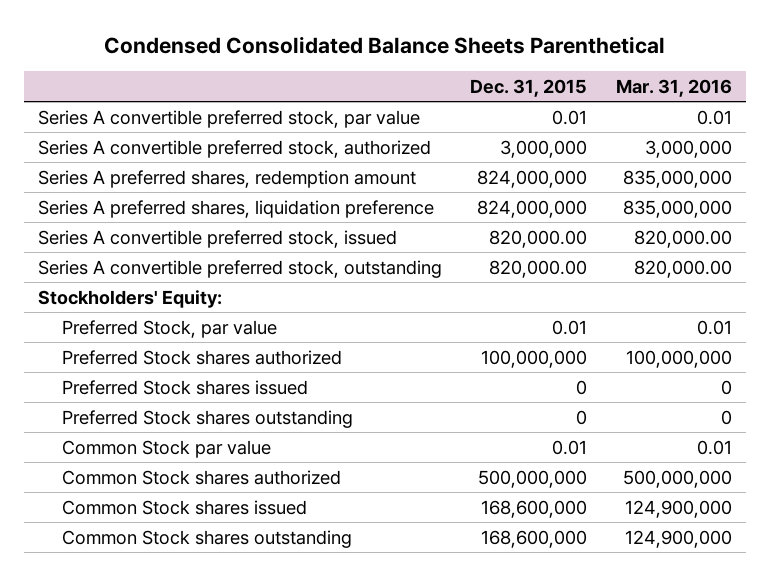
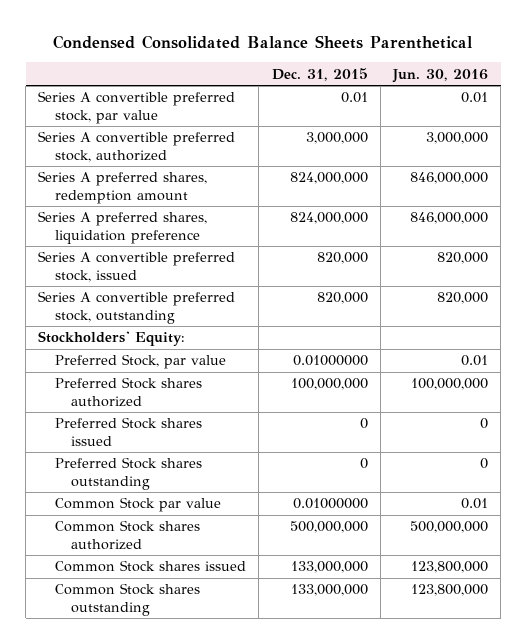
- | Dec. 31, 2015 | Mar. 31, 2016
+ | Dec. 31, 2015 | Jun. 30, 2016
- Series A convertible preferred stock, issued | 820,000.00 | 820,000.00
- Series A convertible preferred stock, outstanding | 820,000.00 | 820,000.00
+ Series A convertible preferred stock, issued | 820,000 | 820,000
+ Series A convertible preferred stock, outstanding | 820,000 | 820,000
- Preferred Stock, par value | 0.01 | 0.01
+ Preferred Stock, par value | 0.01000000 | 0.01
- Common Stock par value | 0.01 | 0.01
+ Common Stock par value | 0.01000000 | 0.01
- Common Stock shares issued | 168,600,000 | 124,900,000
- Common Stock shares outstanding | 168,600,000 | 124,900,000
+ Common Stock shares issued | 133,000,000 | 123,800,000
+ Common Stock shares outstanding | 133,000,000 | 123,800,000

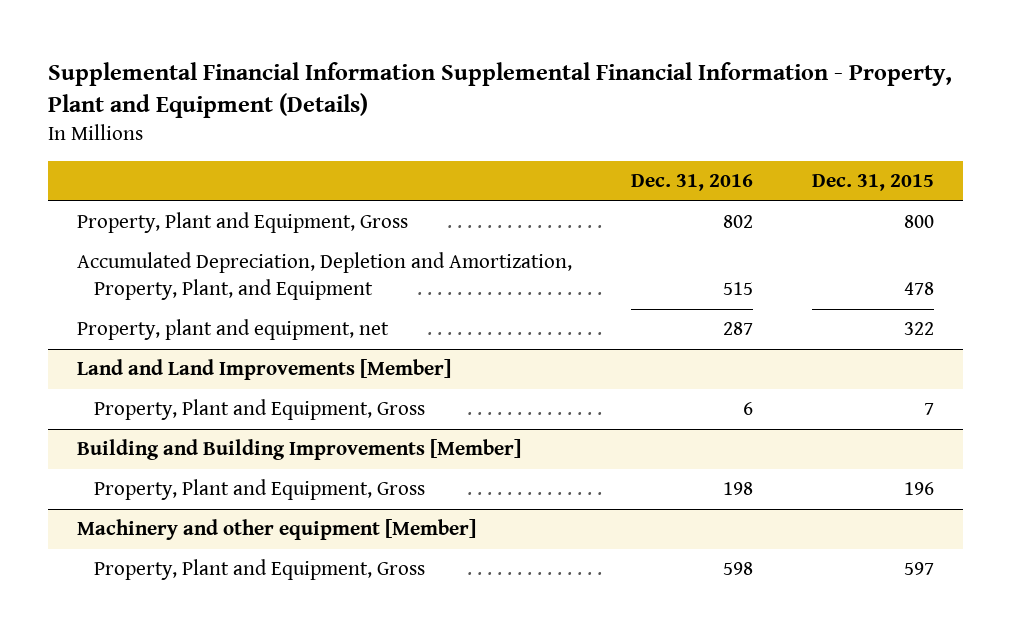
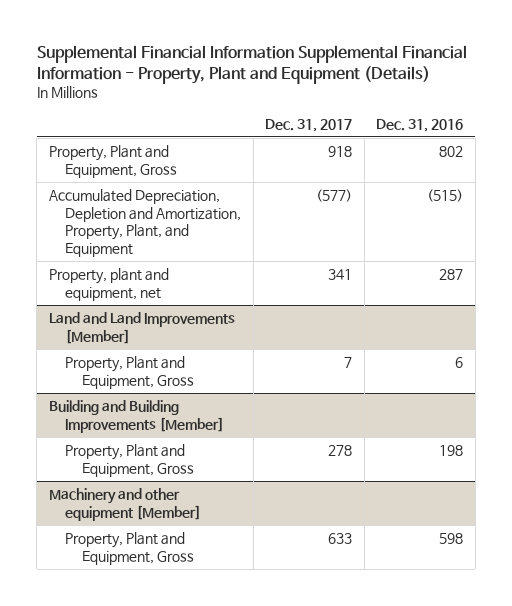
- | Dec. 31, 2016 | Dec. 31, 2015
+ | Dec. 31, 2017 | Dec. 31, 2016
- Accumulated Depreciation, Depletion and Amortization, Property, Plant, and Equipment | 515 | 478
+ Accumulated Depreciation, Depletion and Amortization, Property, Plant, and Equipment | (577) | (515)

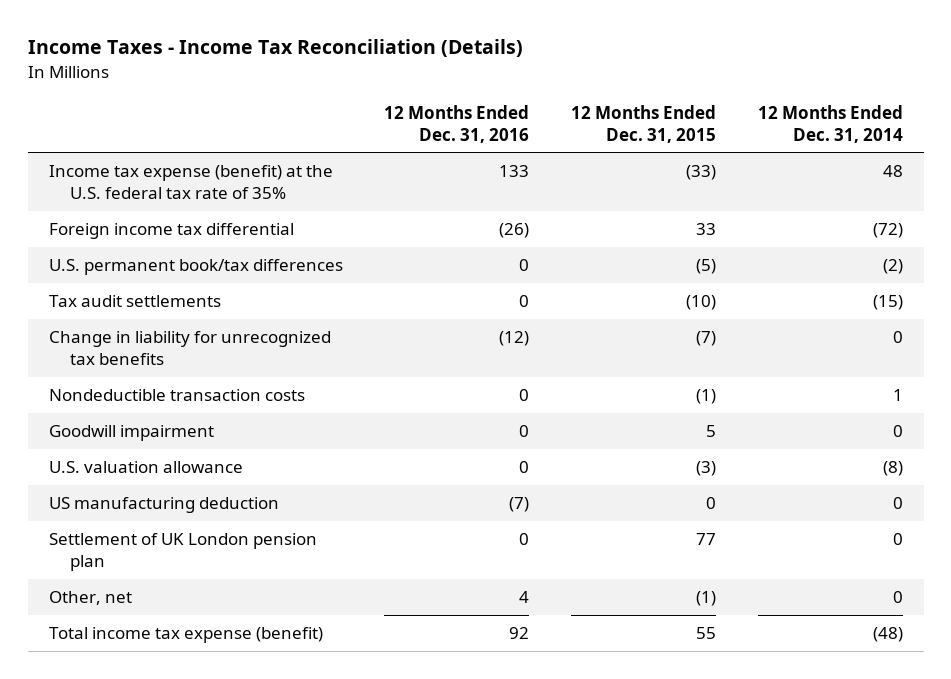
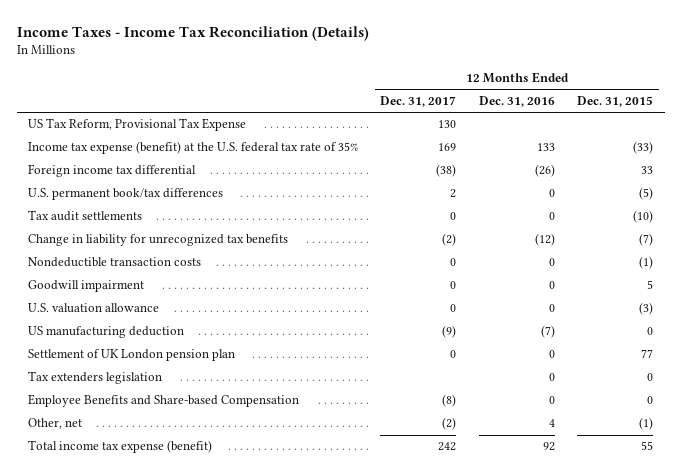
- | 12 Months Ended Dec. 31, 2016 | 12 Months Ended Dec. 31, 2015 | 12 Months Ended Dec. 31, 2014
+ | 12 Months Ended Dec. 31, 2017 | 12 Months Ended Dec. 31, 2016 | 12 Months Ended Dec. 31, 2015
+ US Tax Reform, Provisional Tax Expense | 130 | |
+ Tax extenders legislation | | 0 | 0
+ Employee Benefits and Share-based Compensation | (8) | 0 | 0

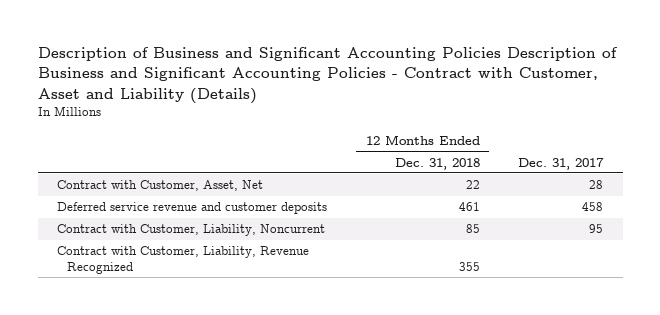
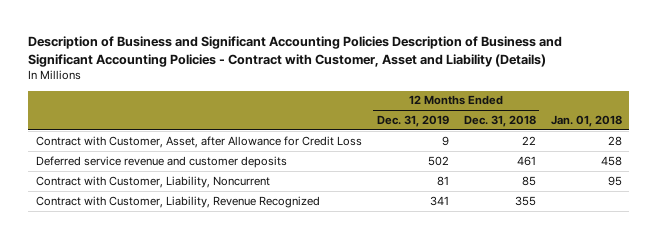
- | 12 Months Ended Dec. 31, 2018 | Dec. 31, 2017
+ | 12 Months Ended Dec. 31, 2019 | 12 Months Ended Dec. 31, 2018 | Jan. 01, 2018
- Contract with Customer, Asset, Net | 22 | 28
+ Contract with Customer, Asset, after Allowance for Credit Loss | 9 | 22 | 28

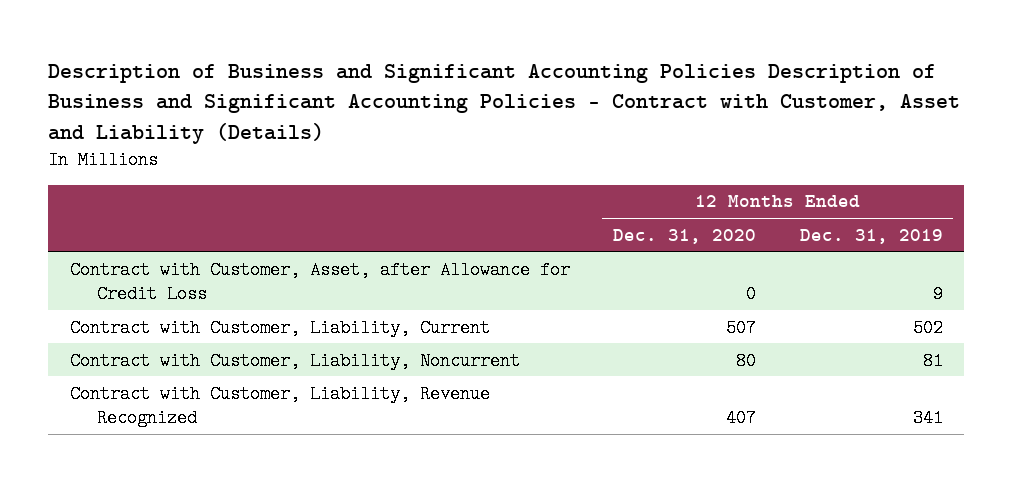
- | 12 Months Ended Dec. 31, 2019 | 12 Months Ended Dec. 31, 2018 | Jan. 01, 2018
+ | 12 Months Ended Dec. 31, 2020 | 12 Months Ended Dec. 31, 2019
- Deferred service revenue and customer deposits | 502 | 461 | 458
+ Contract with Customer, Liability, Current | 507 | 502

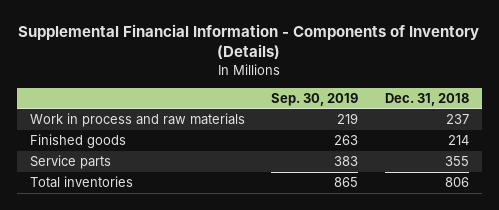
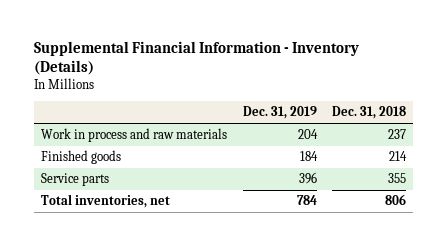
- Supplemental Financial Information - Components of Inventory (Details)
+ Supplemental Financial Information - Inventory (Details)
- | Sep. 30, 2019 | Dec. 31, 2018
+ | Dec. 31, 2019 | Dec. 31, 2018
- Total inventories | 865 | 806
+ Total inventories, net | 784 | 806

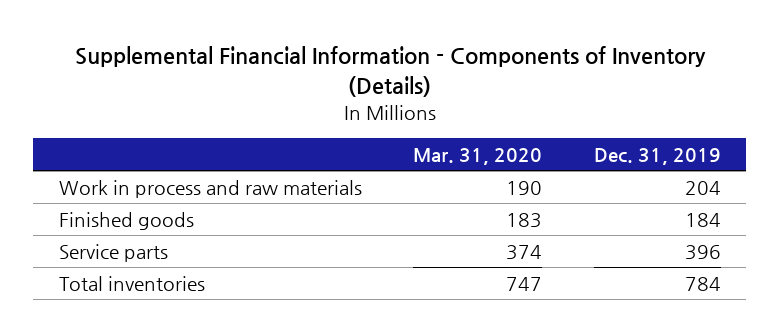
- Supplemental Financial Information - Inventory (Details)
+ Supplemental Financial Information - Components of Inventory (Details)
- | Dec. 31, 2019 | Dec. 31, 2018
+ | Mar. 31, 2020 | Dec. 31, 2019
- Total inventories, net | 784 | 806
+ Total inventories | 747 | 784

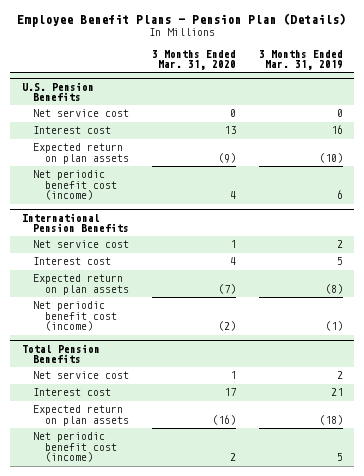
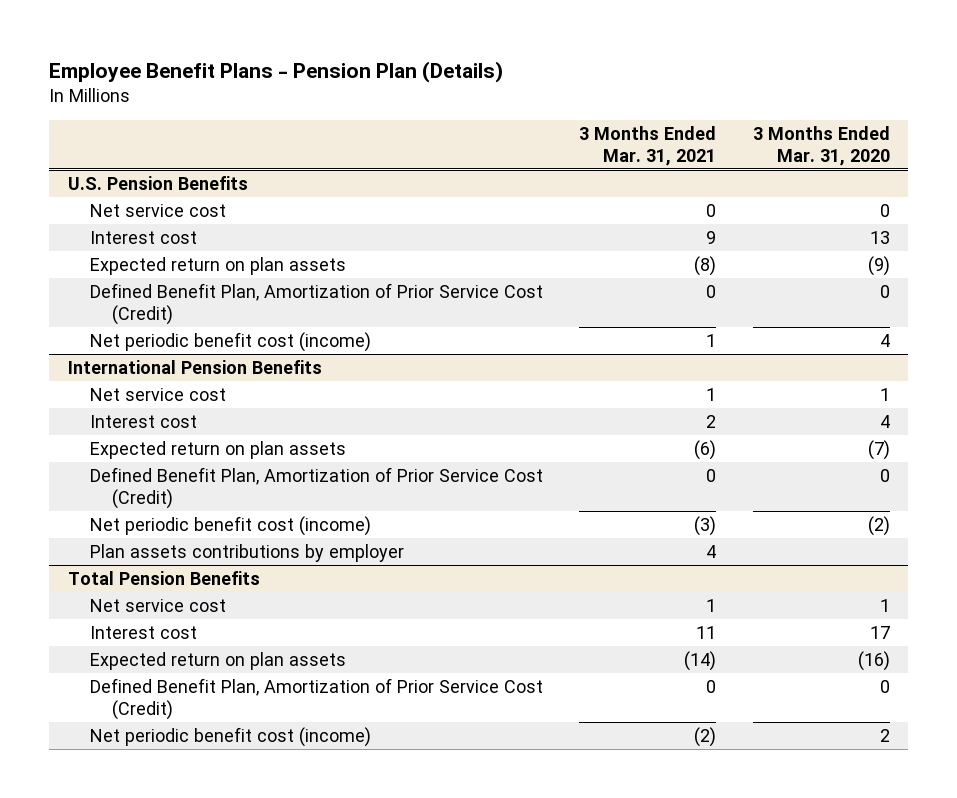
- | 3 Months Ended Mar. 31, 2020 | 3 Months Ended Mar. 31, 2019
+ | 3 Months Ended Mar. 31, 2021 | 3 Months Ended Mar. 31, 2020
@ U.S. Pension Benefits
+ Defined Benefit Plan, Amortization of Prior Service Cost (Credit) | 0 | 0
@ International Pension Benefits
+ Defined Benefit Plan, Amortization of Prior Service Cost (Credit) | 0 | 0
+ Plan assets contributions by employer | 4 |
@ Total Pension Benefits
+ Defined Benefit Plan, Amortization of Prior Service Cost (Credit) | 0 | 0

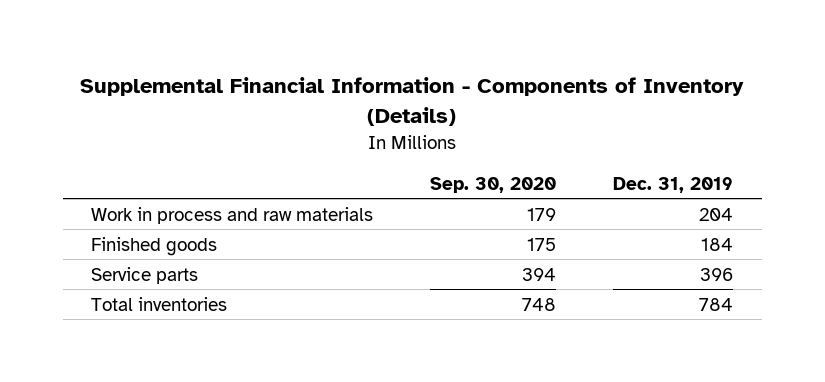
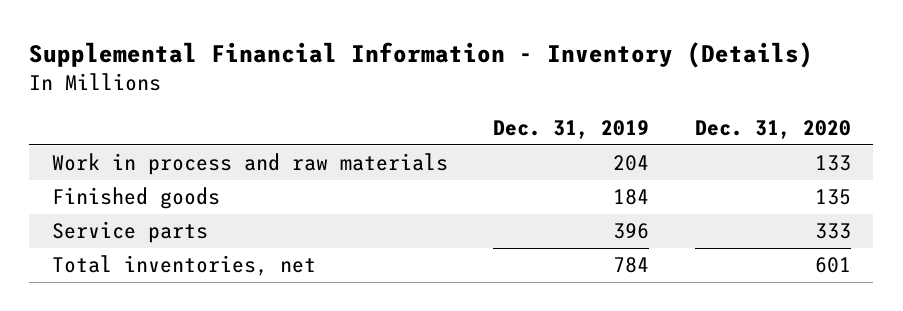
- Supplemental Financial Information - Components of Inventory (Details)
+ Supplemental Financial Information - Inventory (Details)
- | Sep. 30, 2020 | Dec. 31, 2019
+ | Dec. 31, 2019 | Dec. 31, 2020
- Total inventories | 748 | 784
+ Total inventories, net | 784 | 601

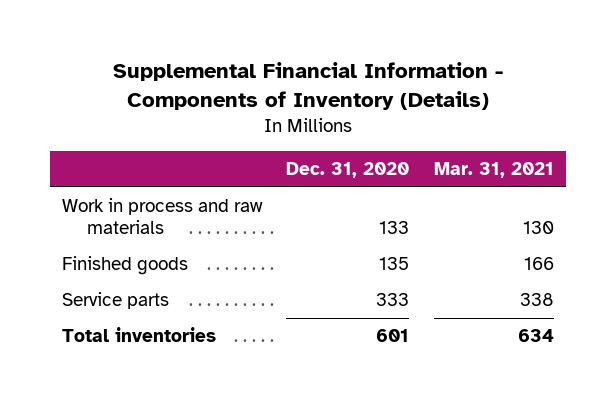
- Supplemental Financial Information - Inventory (Details)
+ Supplemental Financial Information - Components of Inventory (Details)
- | Dec. 31, 2019 | Dec. 31, 2020
+ | Dec. 31, 2020 | Mar. 31, 2021
- Total inventories, net | 784 | 601
+ Total inventories | 601 | 634

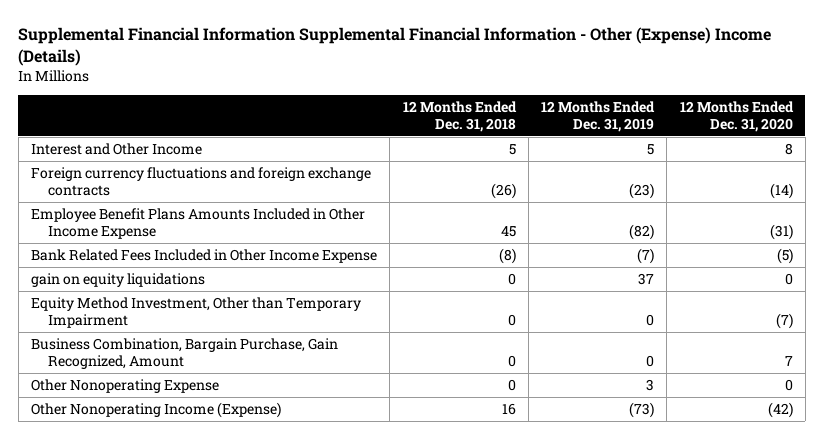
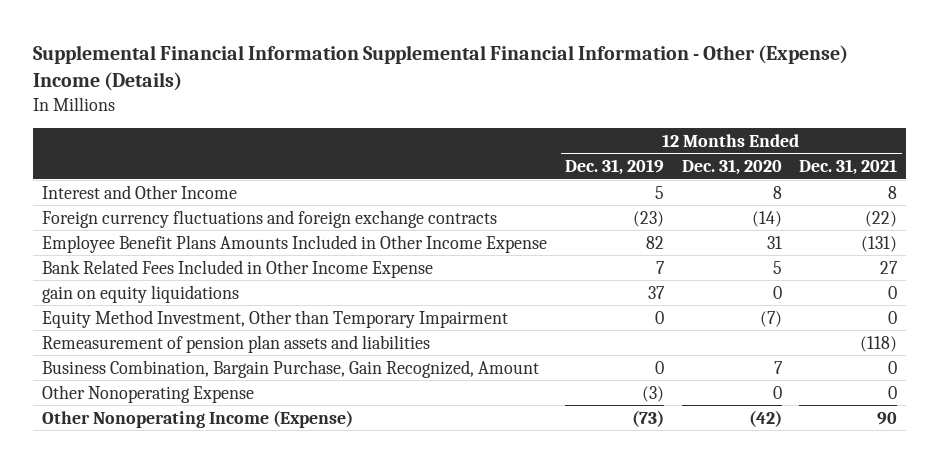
- | 12 Months Ended Dec. 31, 2018 | 12 Months Ended Dec. 31, 2019 | 12 Months Ended Dec. 31, 2020
+ | 12 Months Ended Dec. 31, 2019 | 12 Months Ended Dec. 31, 2020 | 12 Months Ended Dec. 31, 2021
- Employee Benefit Plans Amounts Included in Other Income Expense | 45 | (82) | (31)
- Bank Related Fees Included in Other Income Expense | (8) | (7) | (5)
+ Employee Benefit Plans Amounts Included in Other Income Expense | 82 | 31 | (131)
+ Bank Related Fees Included in Other Income Expense | 7 | 5 | 27
+ Remeasurement of pension plan assets and liabilities | | | (118)
- Other Nonoperating Expense | 0 | 3 | 0
+ Other Nonoperating Expense | (3) | 0 | 0

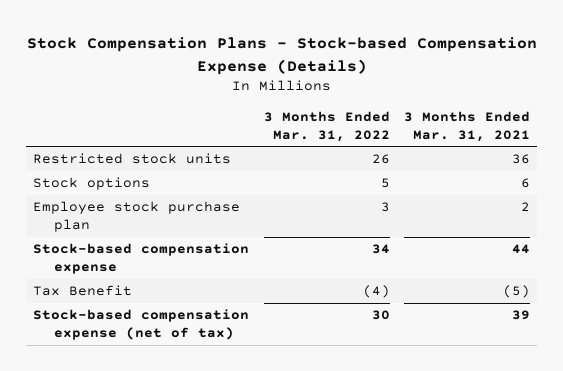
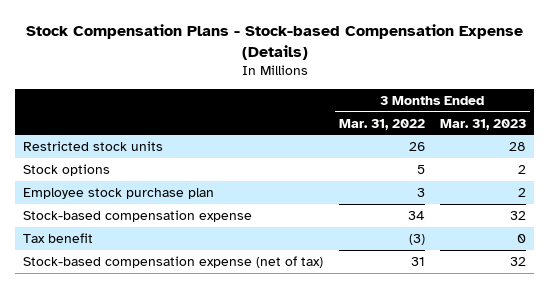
- | 3 Months Ended Mar. 31, 2022 | 3 Months Ended Mar. 31, 2021
+ | 3 Months Ended Mar. 31, 2022 | 3 Months Ended Mar. 31, 2023
- Tax Benefit | (4) | (5)
- Stock-based compensation expense (net of tax) | 30 | 39
+ Tax benefit | (3) | 0
+ Stock-based compensation expense (net of tax) | 31 | 32

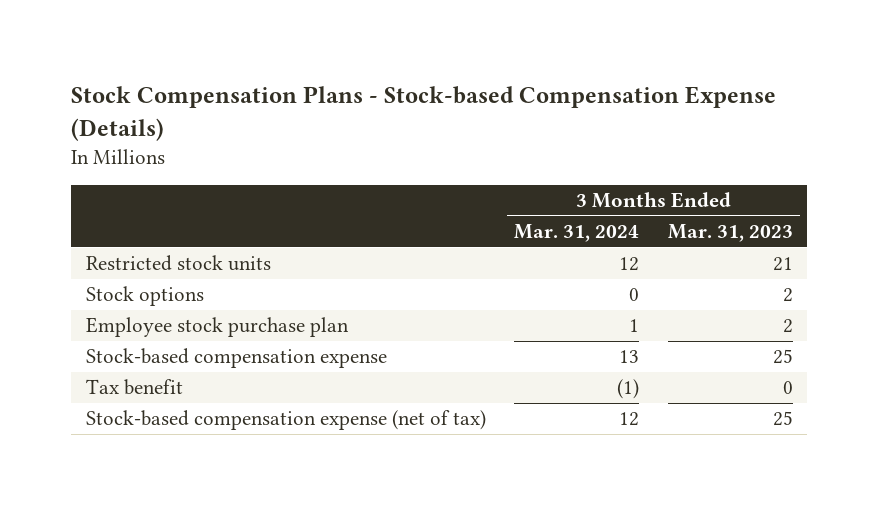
- | 3 Months Ended Mar. 31, 2022 | 3 Months Ended Mar. 31, 2023
+ | 3 Months Ended Mar. 31, 2024 | 3 Months Ended Mar. 31, 2023
- Restricted stock units | 26 | 28
+ Restricted stock units | 12 | 21
- Stock-based compensation expense | 34 | 32
+ Stock-based compensation expense | 13 | 25
- Stock-based compensation expense (net of tax) | 31 | 32
+ Stock-based compensation expense (net of tax) | 12 | 25

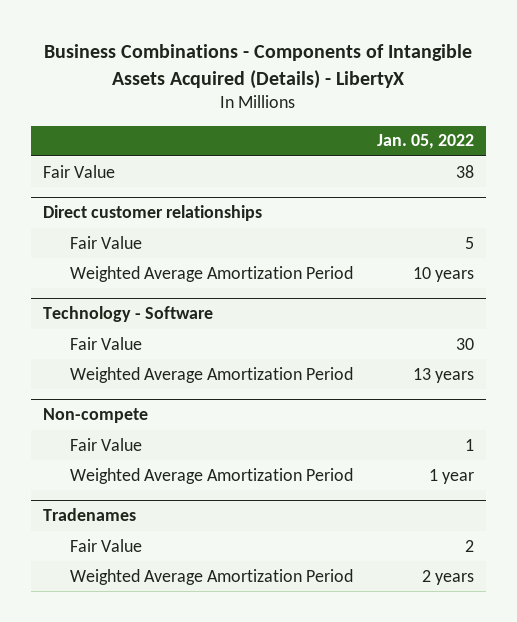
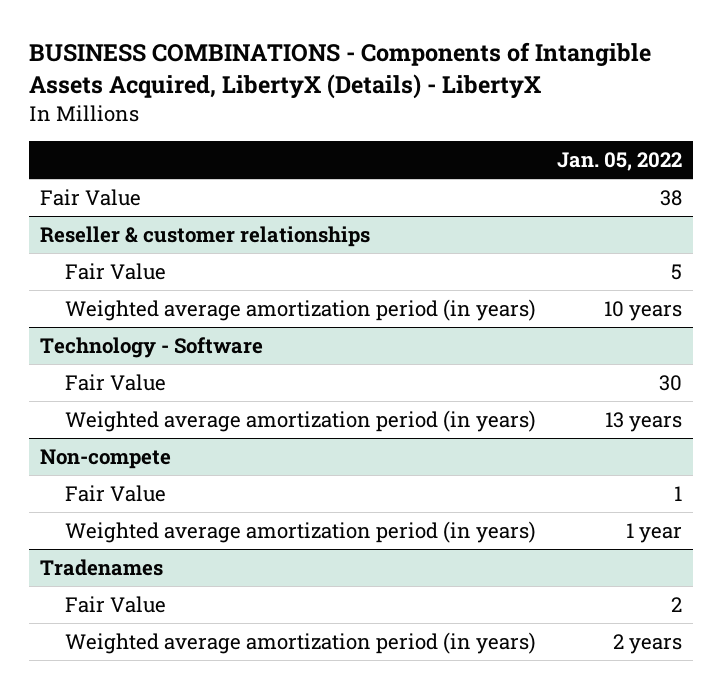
- Business Combinations - Components of Intangible Assets Acquired (Details) - LibertyX
+ BUSINESS COMBINATIONS - Components of Intangible Assets Acquired, LibertyX (Details) - LibertyX
- Direct customer relationships
+ Reseller & customer relationships
- Weighted Average Amortization Period | 10 years
+ Weighted average amortization period (in years) | 10 years
@ Technology - Software
- Weighted Average Amortization Period | 13 years
+ Weighted average amortization period (in years) | 13 years
@ Non-compete
- Weighted Average Amortization Period | 1 year
+ Weighted average amortization period (in years) | 1 year
@ Tradenames
- Weighted Average Amortization Period | 2 years
+ Weighted average amortization period (in years) | 2 years

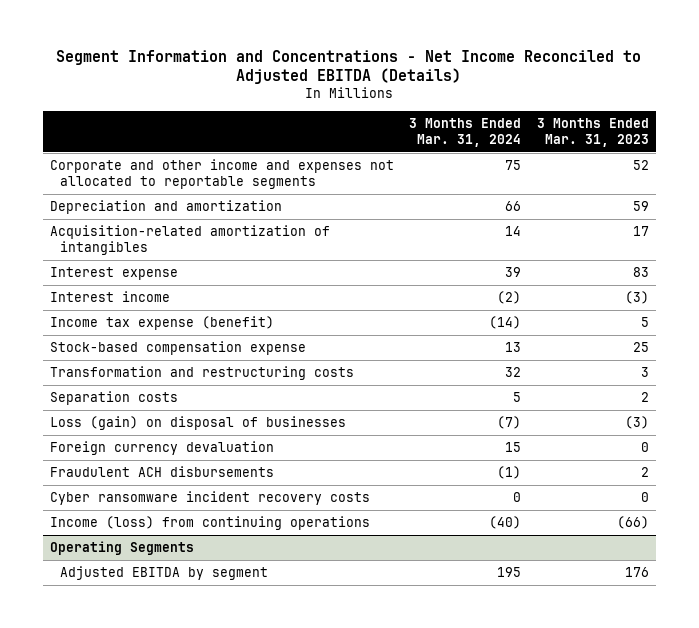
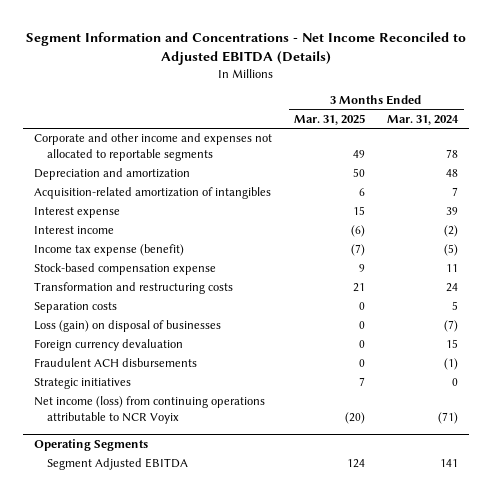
- | 3 Months Ended Mar. 31, 2024 | 3 Months Ended Mar. 31, 2023
+ | 3 Months Ended Mar. 31, 2025 | 3 Months Ended Mar. 31, 2024
- Corporate and other income and expenses not allocated to reportable segments | 75 | 52
- Depreciation and amortization | 66 | 59
- Acquisition-related amortization of intangibles | 14 | 17
+ Corporate and other income and expenses not allocated to reportable segments | 49 | 78
+ Depreciation and amortization | 50 | 48
+ Acquisition-related amortization of intangibles | 6 | 7
- Income tax expense (benefit) | (14) | 5
- Stock-based compensation expense | 13 | 25
- Transformation and restructuring costs | 32 | 3
+ Income tax expense (benefit) | (7) | (5)
+ Stock-based compensation expense | 9 | 11
+ Transformation and restructuring costs | 21 | 24
- Cyber ransomware incident recovery costs | 0 | 0
- Income (loss) from continuing operations | (40) | (66)
+ Strategic initiatives | 7 | 0
+ Net income (loss) from continuing operations attributable to NCR Voyix | (20) | (71)
@ Operating Segments
- Adjusted EBITDA by segment | 195 | 176
+ Segment Adjusted EBITDA | 124 | 141

